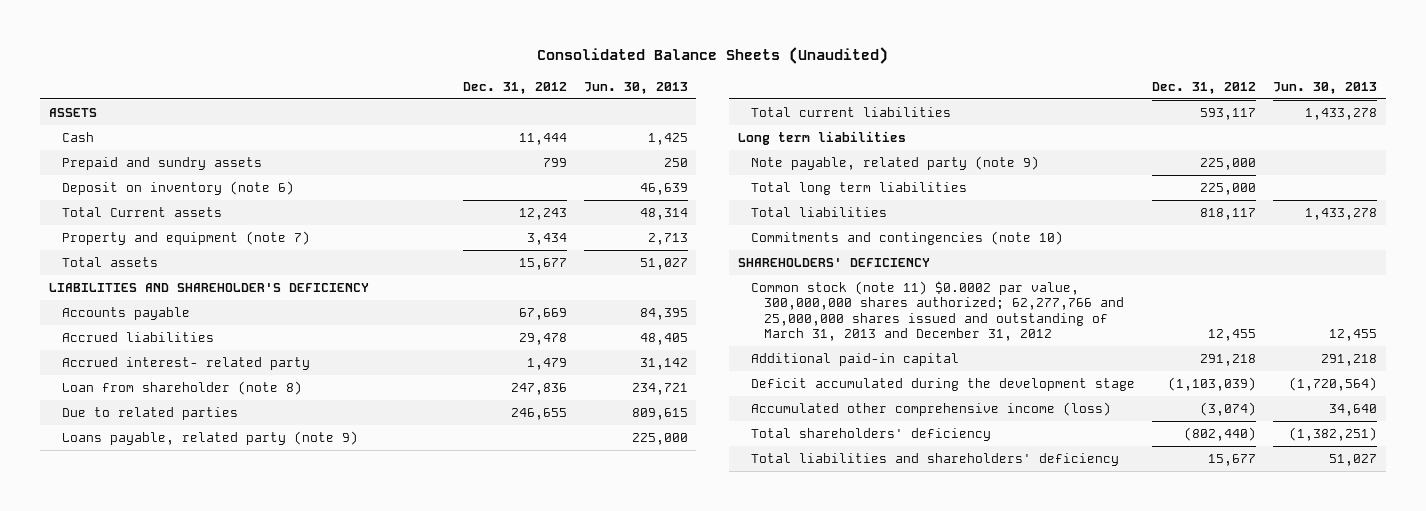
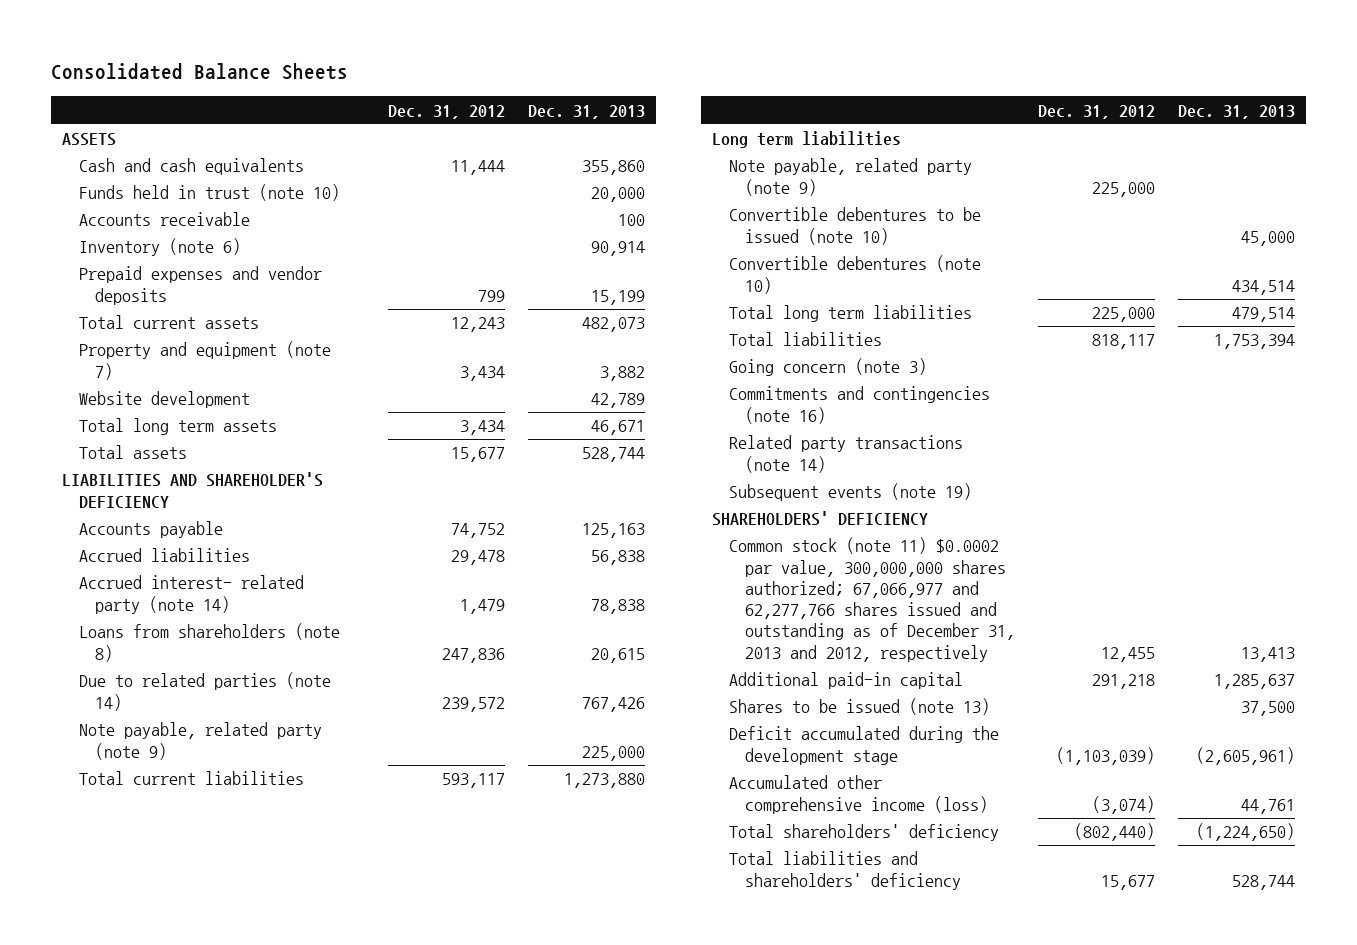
- Consolidated Balance Sheets (Unaudited)
+ Consolidated Balance Sheets
- | Dec. 31, 2012 | Jun. 30, 2013
+ | Dec. 31, 2012 | Dec. 31, 2013
- Cash | 11,444 | 1,425
- Prepaid and sundry assets | 799 | 250
- Deposit on inventory (note 6) | | 46,639
- Total Current assets | 12,243 | 48,314
+ Cash and cash equivalents | 11,444 | 355,860
+ Funds held in trust (note 10) | | 20,000
+ Accounts receivable | | 100
+ Inventory (note 6) | | 90,914
+ Prepaid expenses and vendor deposits | 799 | 15,199
+ Total current assets | 12,243 | 482,073
+ Website development | | 42,789
+ Total long term assets | 3,434 | 46,671
- Accounts payable | 67,669 | 84,395
+ Accounts payable | 74,752 | 125,163
- Accrued interest- related party | 1,479 | 31,142
- Loan from shareholder (note 8) | 247,836 | 234,721
- Due to related parties | 246,655 | 809,615
- Loans payable, related party (note 9) | | 225,000
+ Accrued interest- related party (note 14) | 1,479 | 78,838
+ Loans from shareholders (note 8) | 247,836 | 20,615
+ Due to related parties (note 14) | 239,572 | 767,426
+ Note payable, related party (note 9) | | 225,000
+ Convertible debentures to be issued (note 10) | | 45,000
+ Convertible debentures (note 10) | | 434,514
- Commitments and contingencies (note 10)
+ Going concern (note 3)
+ Commitments and contingencies (note 16)
+ Related party transactions (note 14)
+ Subsequent events (note 19)
- Common stock (note 11) $0.0002 par value, 300,000,000 shares authorized; 62,277,766 and 25,000,000 shares issued and outstanding of March 31, 2013 and December 31, 2012 | 12,455 | 12,455
+ Common stock (note 11) $0.0002 par value, 300,000,000 shares authorized; 67,066,977 and 62,277,766 shares issued and outstanding as of December 31, 2013 and 2012, respectively | 12,455 | 13,413
+ Shares to be issued (note 13) | | 37,500

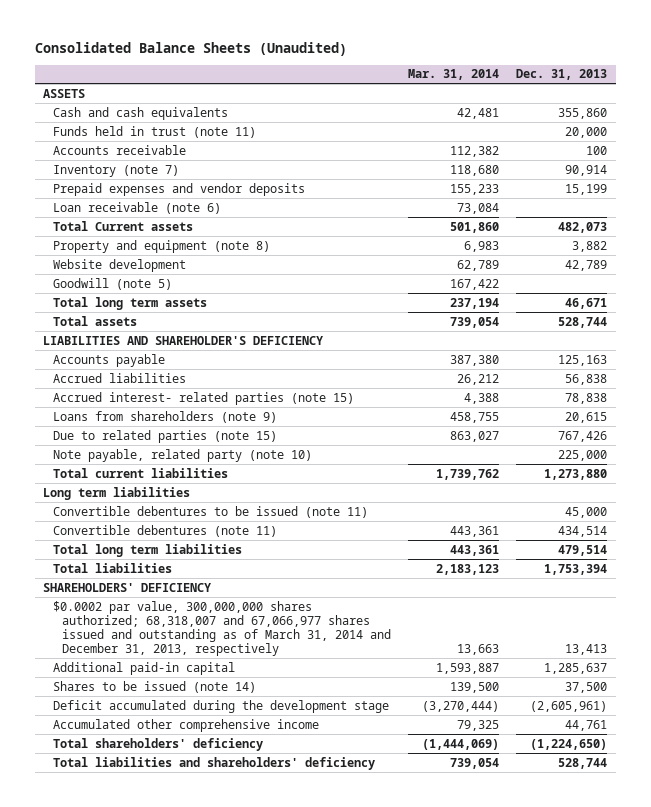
- Consolidated Balance Sheets
+ Consolidated Balance Sheets (Unaudited)
- | Dec. 31, 2012 | Dec. 31, 2013
+ | Mar. 31, 2014 | Dec. 31, 2013
- Funds held in trust (note 10) | | 20,000
+ Funds held in trust (note 11) | | 20,000
- Inventory (note 6) | | 90,914
+ Inventory (note 7) | 118,680 | 90,914
- Total current assets | 12,243 | 482,073
- Property and equipment (note 7) | 3,434 | 3,882
+ Loan receivable (note 6) | 73,084 |
+ Total Current assets | 501,860 | 482,073
+ Property and equipment (note 8) | 6,983 | 3,882
+ Goodwill (note 5) | 167,422 |
- Accrued interest- related party (note 14) | 1,479 | 78,838
- Loans from shareholders (note 8) | 247,836 | 20,615
- Due to related parties (note 14) | 239,572 | 767,426
- Note payable, related party (note 9) | | 225,000
+ Accrued interest- related parties (note 15) | 4,388 | 78,838
+ Loans from shareholders (note 9) | 458,755 | 20,615
+ Due to related parties (note 15) | 863,027 | 767,426
+ Note payable, related party (note 10) | | 225,000
- Note payable, related party (note 9) | 225,000 |
- Convertible debentures to be issued (note 10) | | 45,000
- Convertible debentures (note 10) | | 434,514
+ Convertible debentures to be issued (note 11) | | 45,000
+ Convertible debentures (note 11) | 443,361 | 434,514
- Going concern (note 3)
- Commitments and contingencies (note 16)
- Related party transactions (note 14)
- Subsequent events (note 19)
- Common stock (note 11) $0.0002 par value, 300,000,000 shares authorized; 67,066,977 and 62,277,766 shares issued and outstanding as of December 31, 2013 and 2012, respectively | 12,455 | 13,413
+ $0.0002 par value, 300,000,000 shares authorized; 68,318,007 and 67,066,977 shares issued and outstanding as of March 31, 2014 and December 31, 2013, respectively | 13,663 | 13,413
- Shares to be issued (note 13) | | 37,500
+ Shares to be issued (note 14) | 139,500 | 37,500
- Accumulated other comprehensive income (loss) | (3,074) | 44,761
+ Accumulated other comprehensive income | 79,325 | 44,761

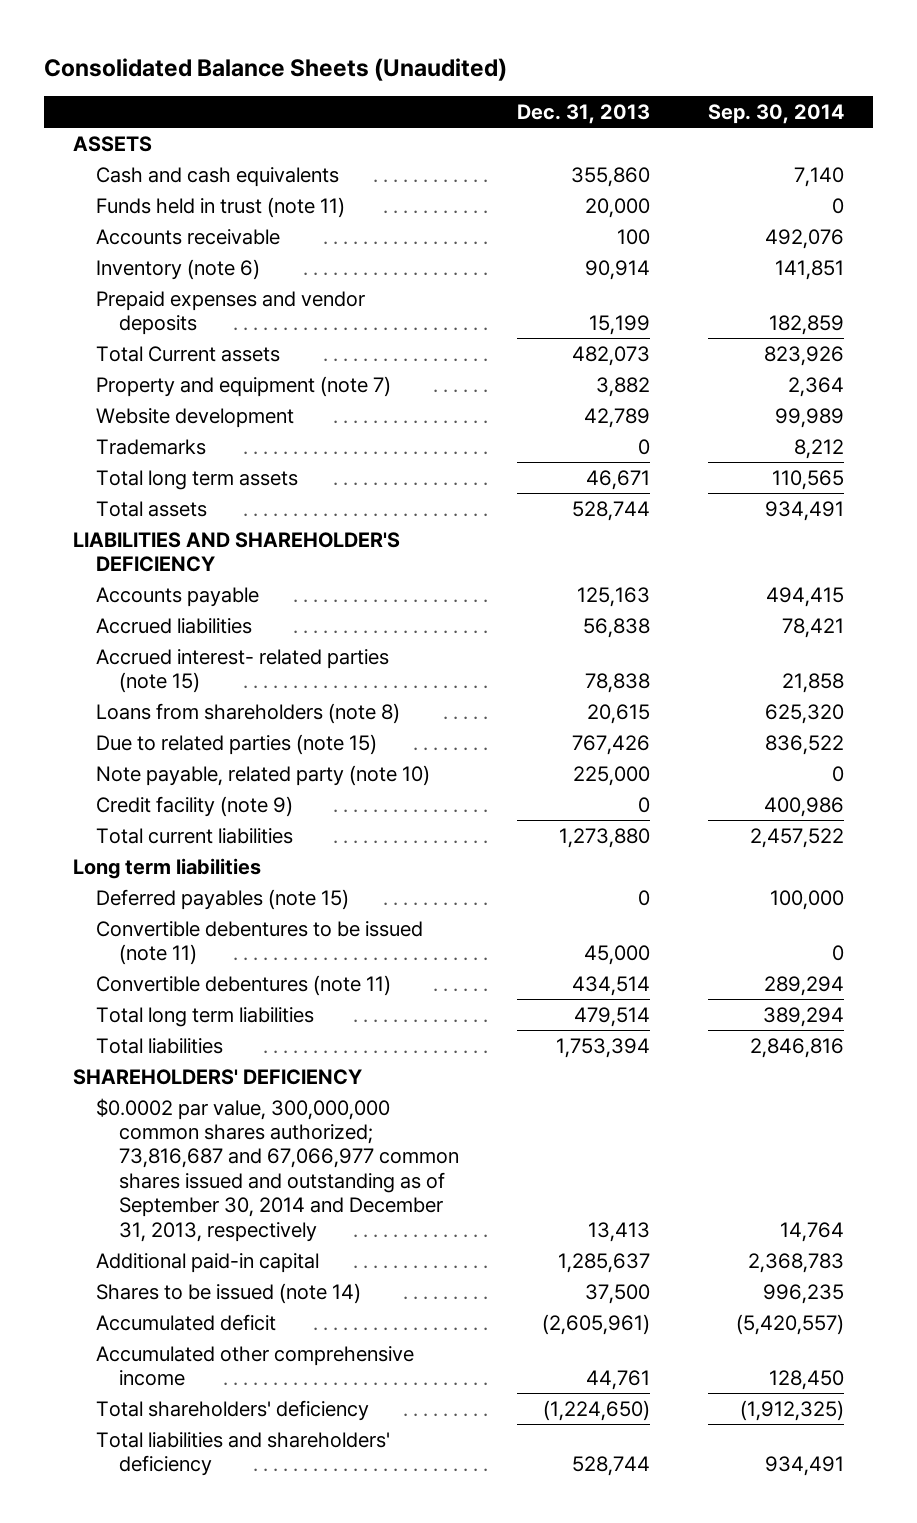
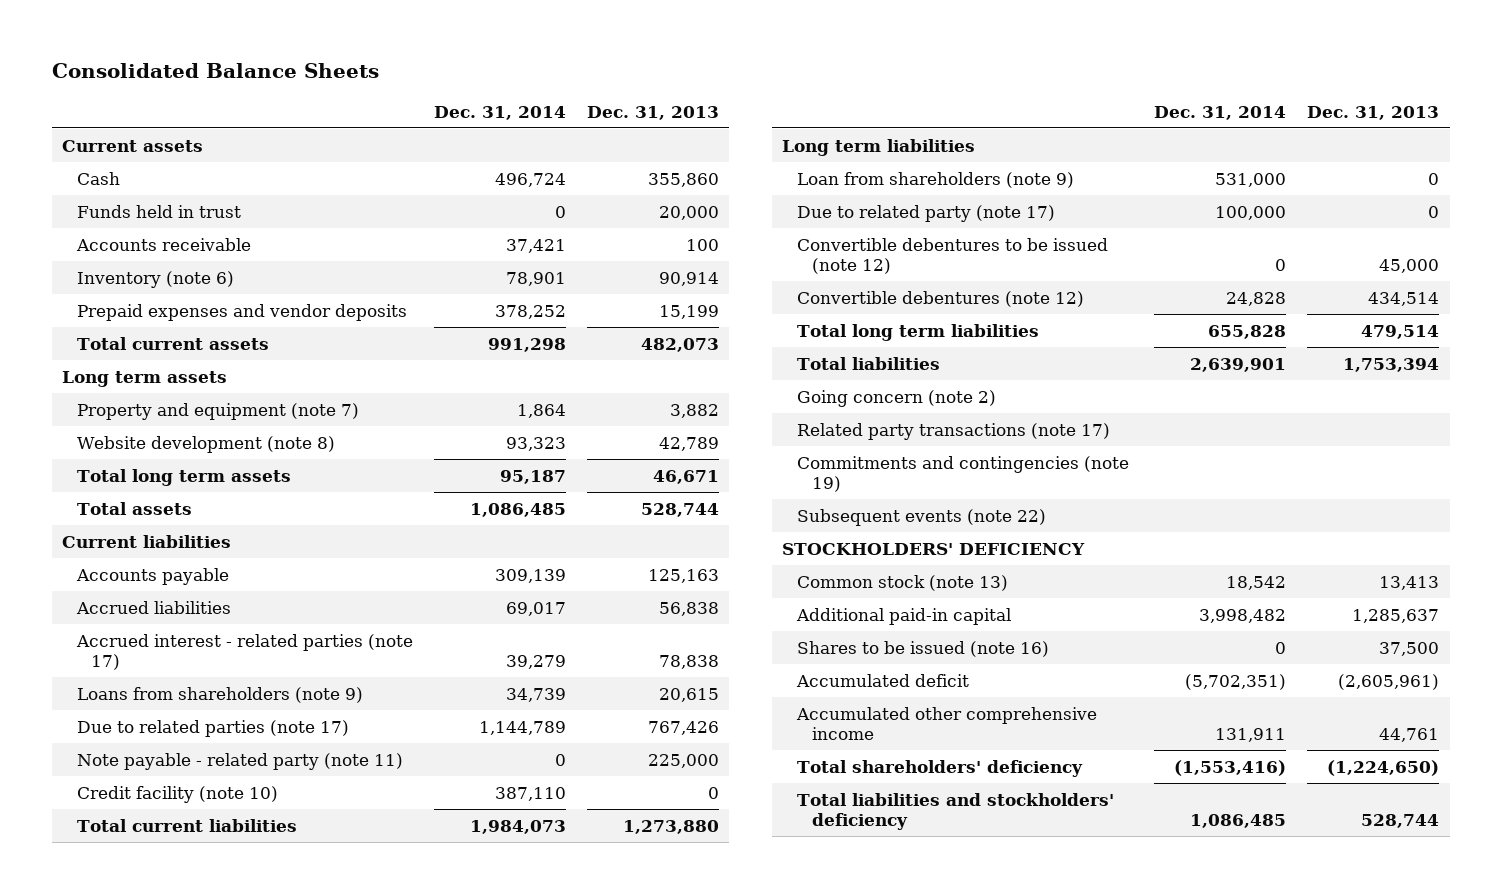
- Consolidated Balance Sheets (Unaudited)
+ Consolidated Balance Sheets
- | Dec. 31, 2013 | Sep. 30, 2014
+ | Dec. 31, 2014 | Dec. 31, 2013
- ASSETS
- Cash and cash equivalents | 355,860 | 7,140
- Funds held in trust (note 11) | 20,000 | 0
+ Current assets
+ Cash | 496,724 | 355,860
+ Funds held in trust | 0 | 20,000
- Total Current assets | 482,073 | 823,926
+ Total current assets | 991,298 | 482,073
+ Long term assets
- Website development | 42,789 | 99,989
- Trademarks | 0 | 8,212
+ Website development (note 8) | 93,323 | 42,789
- LIABILITIES AND SHAREHOLDER'S DEFICIENCY
+ Current liabilities
- Accrued interest- related parties (note 15) | 78,838 | 21,858
- Loans from shareholders (note 8) | 20,615 | 625,320
- Due to related parties (note 15) | 767,426 | 836,522
- Note payable, related party (note 10) | 225,000 | 0
- Credit facility (note 9) | 0 | 400,986
+ Accrued interest - related parties (note 17) | 39,279 | 78,838
+ Loans from shareholders (note 9) | 34,739 | 20,615
+ Due to related parties (note 17) | 1,144,789 | 767,426
+ Note payable - related party (note 11) | 0 | 225,000
+ Credit facility (note 10) | 387,110 | 0
- Deferred payables (note 15) | 0 | 100,000
- Convertible debentures to be issued (note 11) | 45,000 | 0
- Convertible debentures (note 11) | 434,514 | 289,294
+ Loan from shareholders (note 9) | 531,000 | 0
+ Due to related party (note 17) | 100,000 | 0
+ Convertible debentures to be issued (note 12) | 0 | 45,000
+ Convertible debentures (note 12) | 24,828 | 434,514
- SHAREHOLDERS' DEFICIENCY
- $0.0002 par value, 300,000,000 common shares authorized; 73,816,687 and 67,066,977 common shares issued and outstanding as of September 30, 2014 and December 31, 2013, respectively | 13,413 | 14,764
+ Going concern (note 2)
+ Related party transactions (note 17)
+ Commitments and contingencies (note 19)
+ Subsequent events (note 22)
+ STOCKHOLDERS' DEFICIENCY
+ Common stock (note 13) | 18,542 | 13,413
- Shares to be issued (note 14) | 37,500 | 996,235
+ Shares to be issued (note 16) | 0 | 37,500
- Total liabilities and shareholders' deficiency | 528,744 | 934,491
+ Total liabilities and stockholders' deficiency | 1,086,485 | 528,744

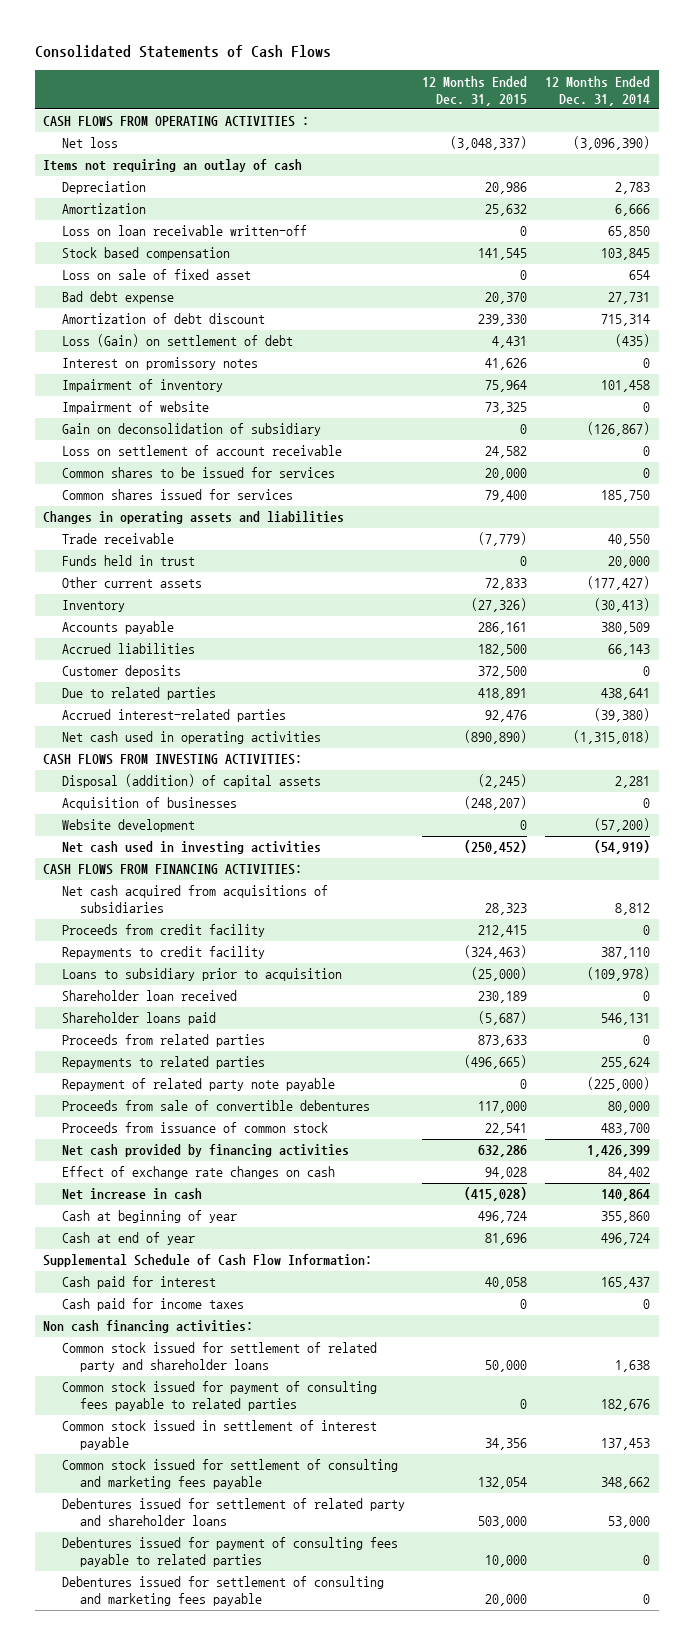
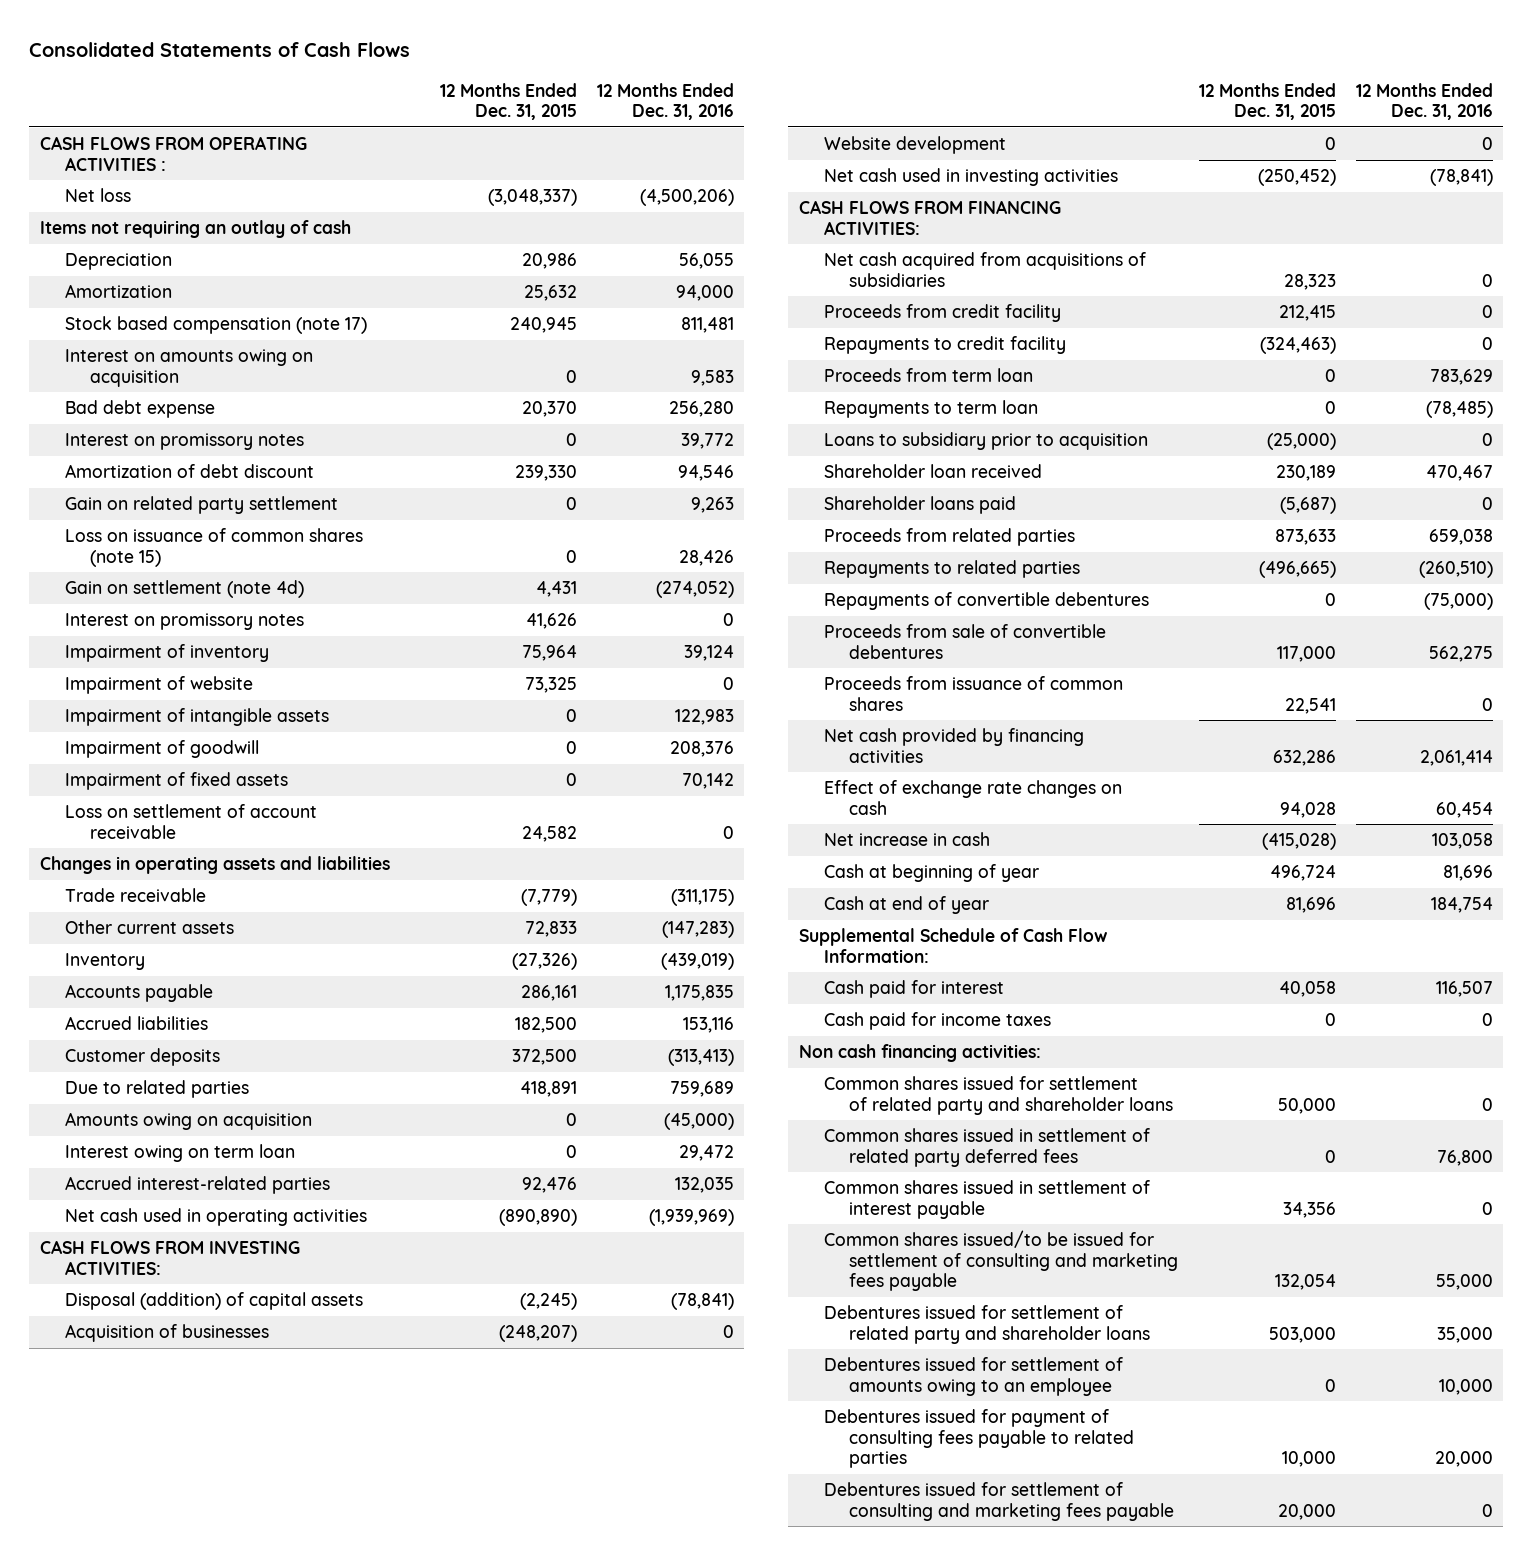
- | 12 Months Ended Dec. 31, 2015 | 12 Months Ended Dec. 31, 2014
+ | 12 Months Ended Dec. 31, 2015 | 12 Months Ended Dec. 31, 2016
- Loss on loan receivable written-off | 0 | 65,850
- Stock based compensation | 141,545 | 103,845
- Loss on sale of fixed asset | 0 | 654
+ Stock based compensation (note 17) | 240,945 | 811,481
+ Interest on amounts owing on acquisition | 0 | 9,583
+ Interest on promissory notes | 0 | 39,772
- Loss (Gain) on settlement of debt | 4,431 | (435)
+ Gain on related party settlement | 0 | 9,263
+ Loss on issuance of common shares (note 15) | 0 | 28,426
+ Gain on settlement (note 4d) | 4,431 | (274,052)
- Gain on deconsolidation of subsidiary | 0 | (126,867)
+ Impairment of intangible assets | 0 | 122,983
+ Impairment of goodwill | 0 | 208,376
+ Impairment of fixed assets | 0 | 70,142
- Common shares to be issued for services | 20,000 | 0
- Common shares issued for services | 79,400 | 185,750
- Funds held in trust | 0 | 20,000
+ Amounts owing on acquisition | 0 | (45,000)
+ Interest owing on term loan | 0 | 29,472
+ Proceeds from term loan | 0 | 783,629
+ Repayments to term loan | 0 | (78,485)
- Repayment of related party note payable | 0 | (225,000)
+ Repayments of convertible debentures | 0 | (75,000)
- Proceeds from issuance of common stock | 22,541 | 483,700
+ Proceeds from issuance of common shares | 22,541 | 0
- Common stock issued for settlement of related party and shareholder loans | 50,000 | 1,638
- Common stock issued for payment of consulting fees payable to related parties | 0 | 182,676
- Common stock issued in settlement of interest payable | 34,356 | 137,453
- Common stock issued for settlement of consulting and marketing fees payable | 132,054 | 348,662
+ Common shares issued for settlement of related party and shareholder loans | 50,000 | 0
+ Common shares issued in settlement of related party deferred fees | 0 | 76,800
+ Common shares issued in settlement of interest payable | 34,356 | 0
+ Common shares issued/to be issued for settlement of consulting and marketing fees payable | 132,054 | 55,000
+ Debentures issued for settlement of amounts owing to an employee | 0 | 10,000

